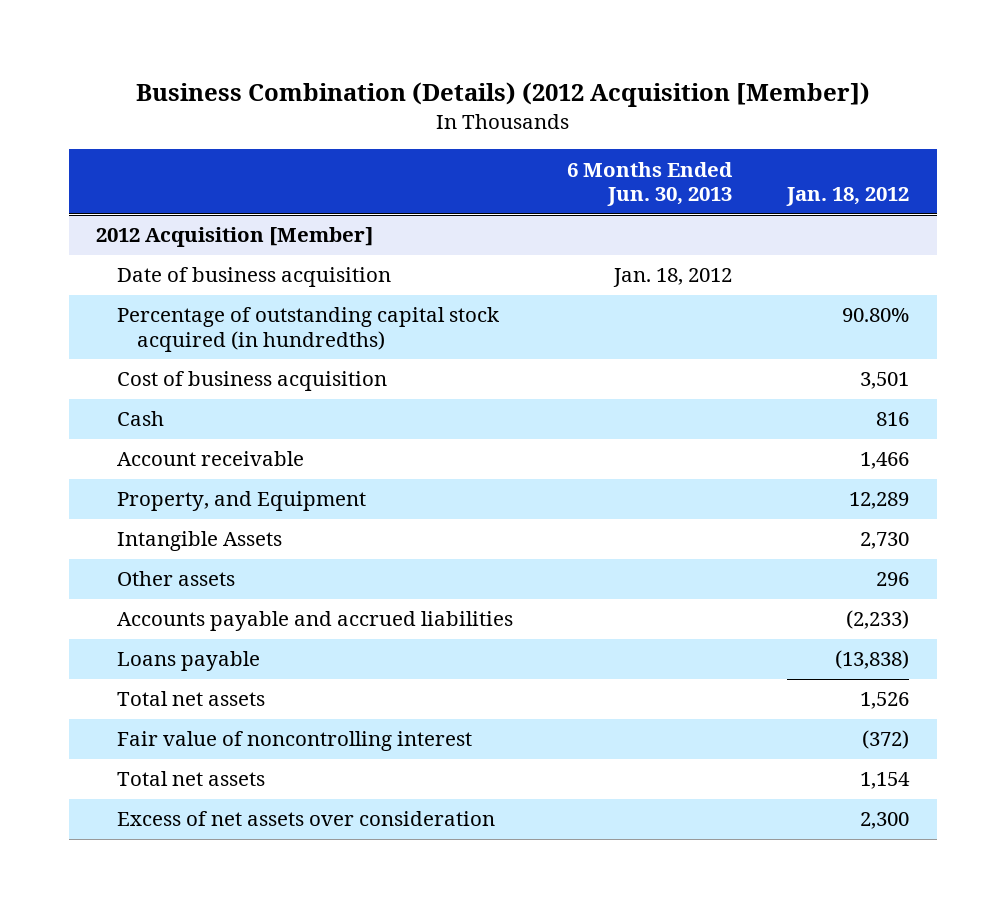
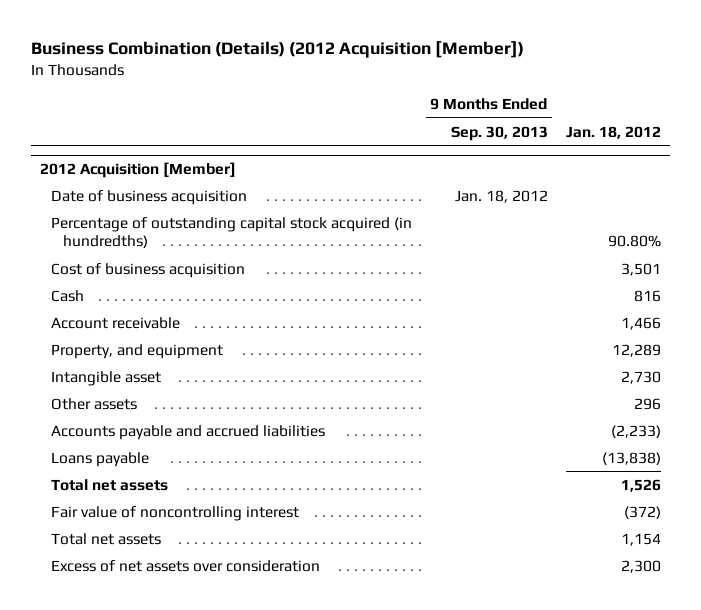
- | 6 Months Ended Jun. 30, 2013 | Jan. 18, 2012
+ | 9 Months Ended Sep. 30, 2013 | Jan. 18, 2012
@ 2012 Acquisition [Member]
- Property, and Equipment | | 12,289
- Intangible Assets | | 2,730
+ Property, and equipment | | 12,289
+ Intangible asset | | 2,730

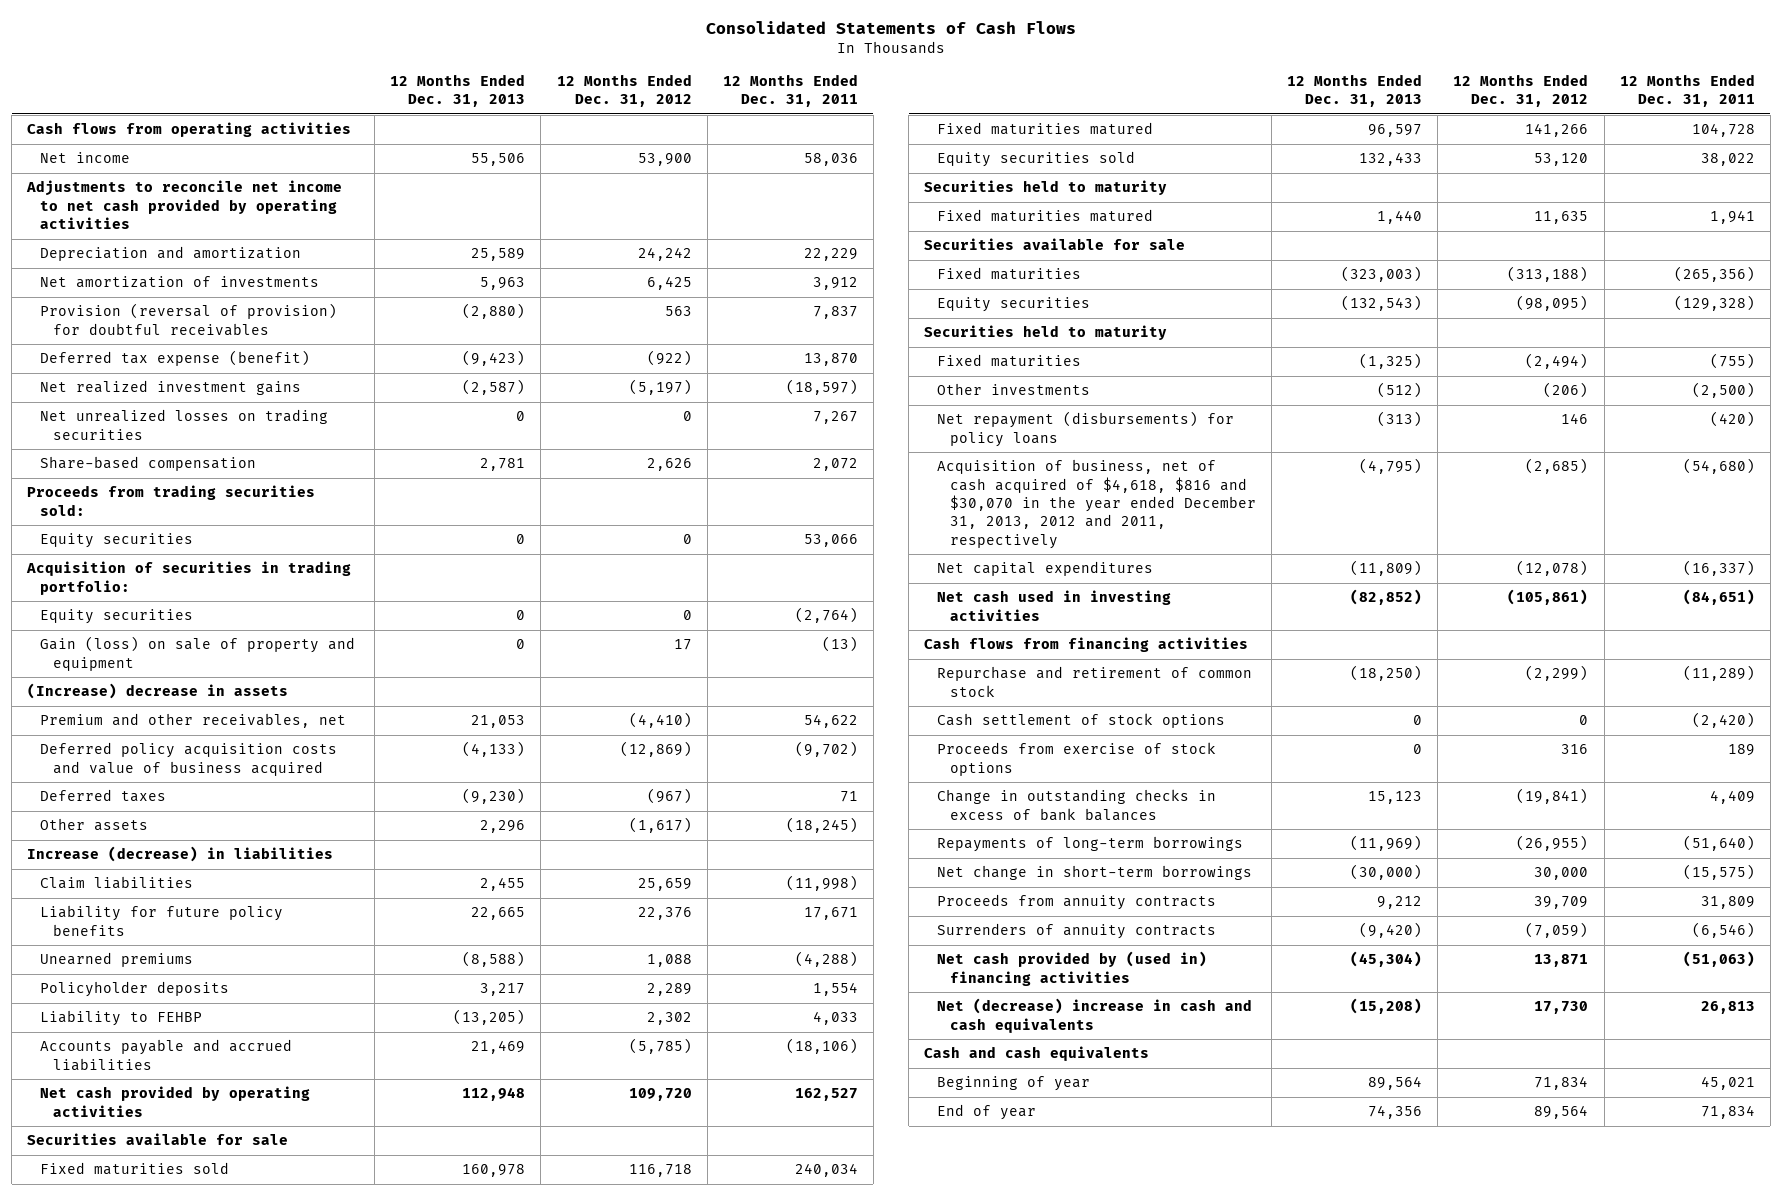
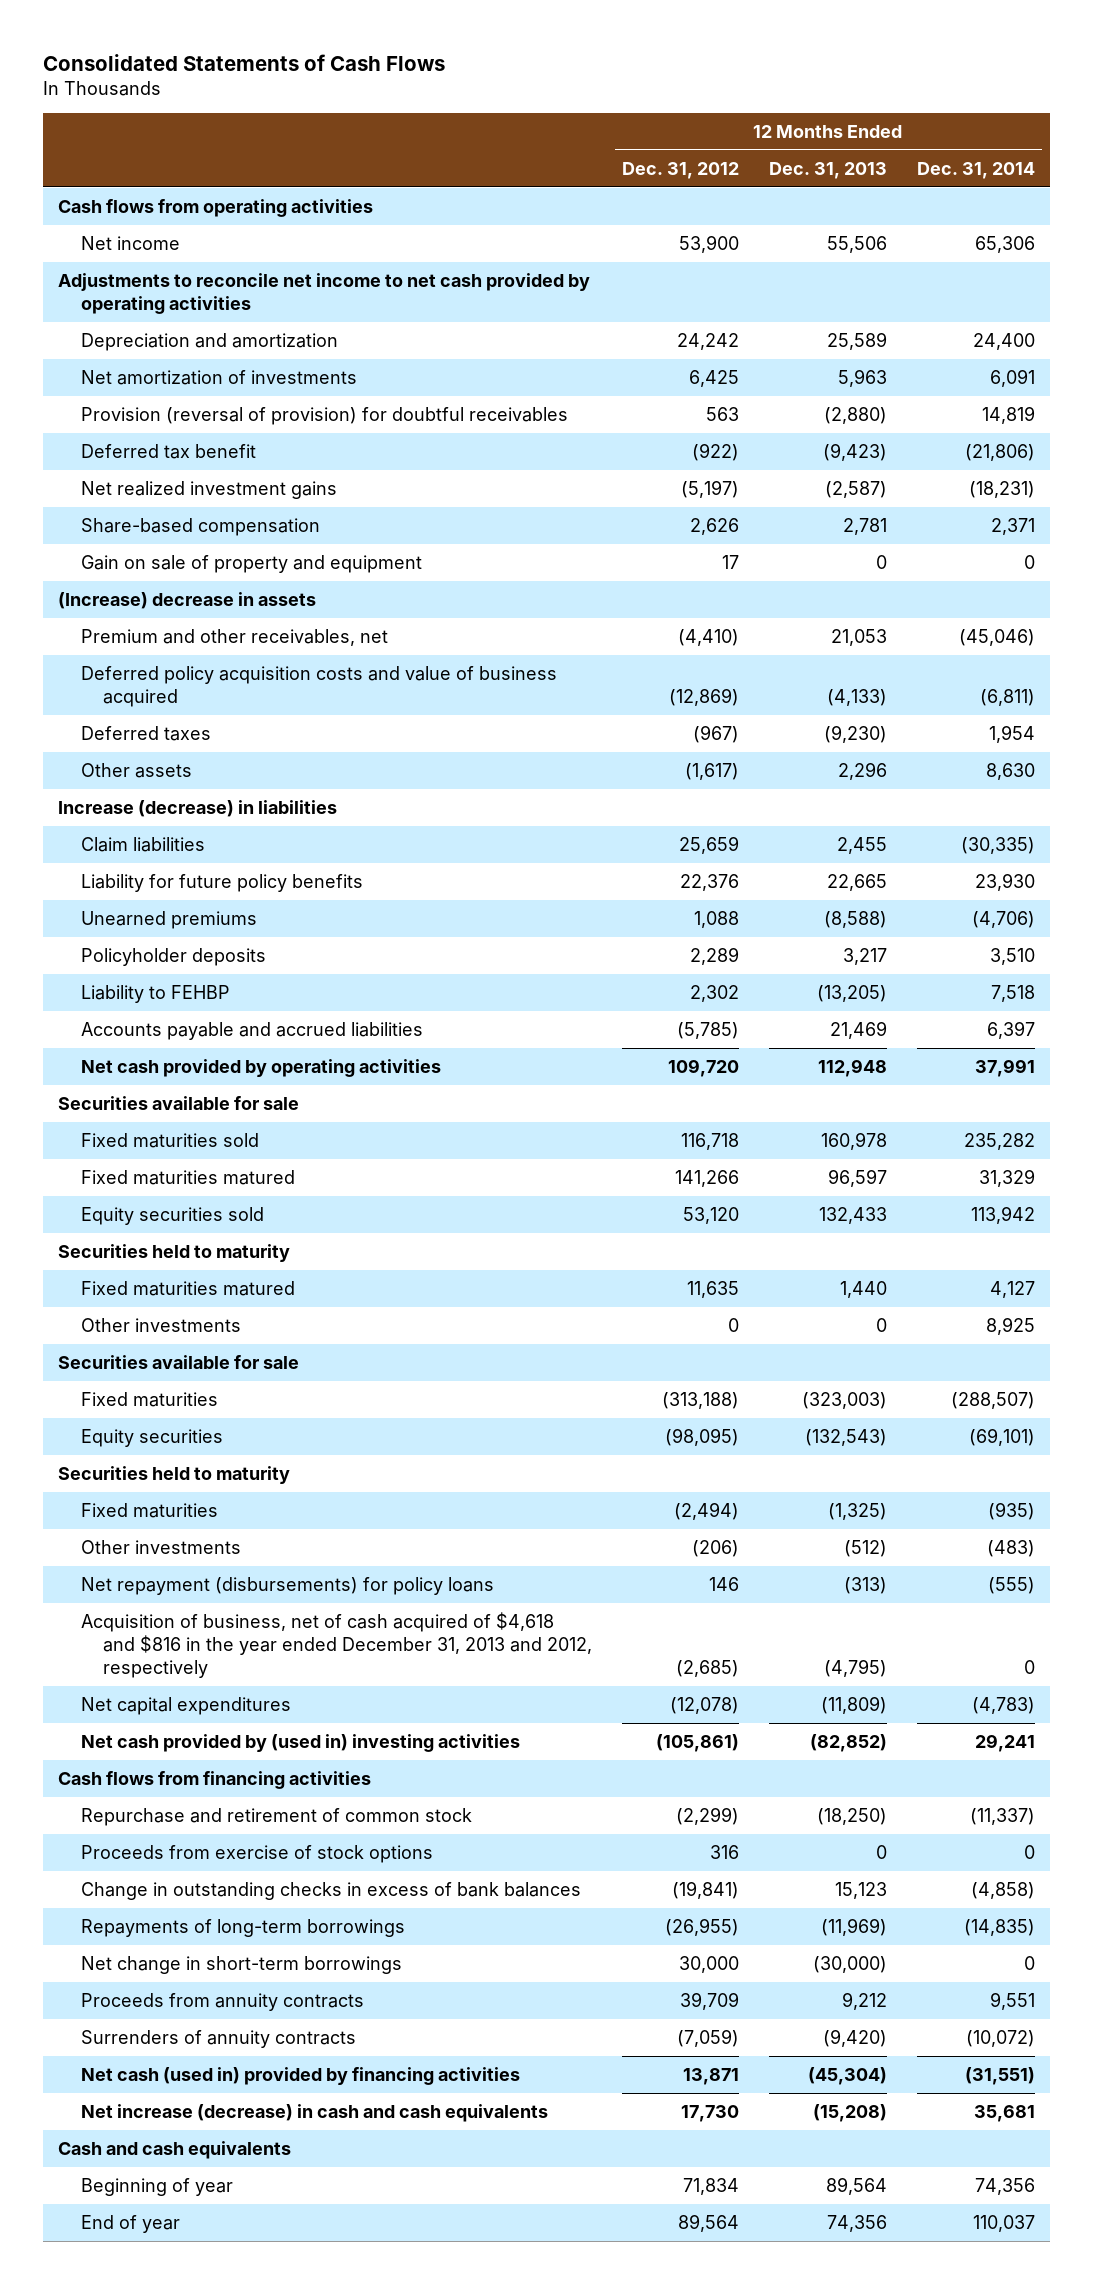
- | 12 Months Ended Dec. 31, 2013 | 12 Months Ended Dec. 31, 2012 | 12 Months Ended Dec. 31, 2011
+ | 12 Months Ended Dec. 31, 2012 | 12 Months Ended Dec. 31, 2013 | 12 Months Ended Dec. 31, 2014
- Deferred tax expense (benefit) | (9,423) | (922) | 13,870
+ Deferred tax benefit | (922) | (9,423) | (21,806)
- Net unrealized losses on trading securities | 0 | 0 | 7,267
- Proceeds from trading securities sold:
- Equity securities | 0 | 0 | 53,066
- Acquisition of securities in trading portfolio:
- Equity securities | 0 | 0 | (2,764)
- Gain (loss) on sale of property and equipment | 0 | 17 | (13)
+ Gain on sale of property and equipment | 17 | 0 | 0
+ Other investments | 0 | 0 | 8,925
- Acquisition of business, net of cash acquired of $4,618, $816 and $30,070 in the year ended December 31, 2013, 2012 and 2011, respectively | (4,795) | (2,685) | (54,680)
+ Acquisition of business, net of cash acquired of $4,618 and $816 in the year ended December 31, 2013 and 2012, respectively | (2,685) | (4,795) | 0
- Net cash used in investing activities | (82,852) | (105,861) | (84,651)
+ Net cash provided by (used in) investing activities | (105,861) | (82,852) | 29,241
- Cash settlement of stock options | 0 | 0 | (2,420)
- Net cash provided by (used in) financing activities | (45,304) | 13,871 | (51,063)
- Net (decrease) increase in cash and cash equivalents | (15,208) | 17,730 | 26,813
+ Net cash (used in) provided by financing activities | 13,871 | (45,304) | (31,551)
+ Net increase (decrease) in cash and cash equivalents | 17,730 | (15,208) | 35,681

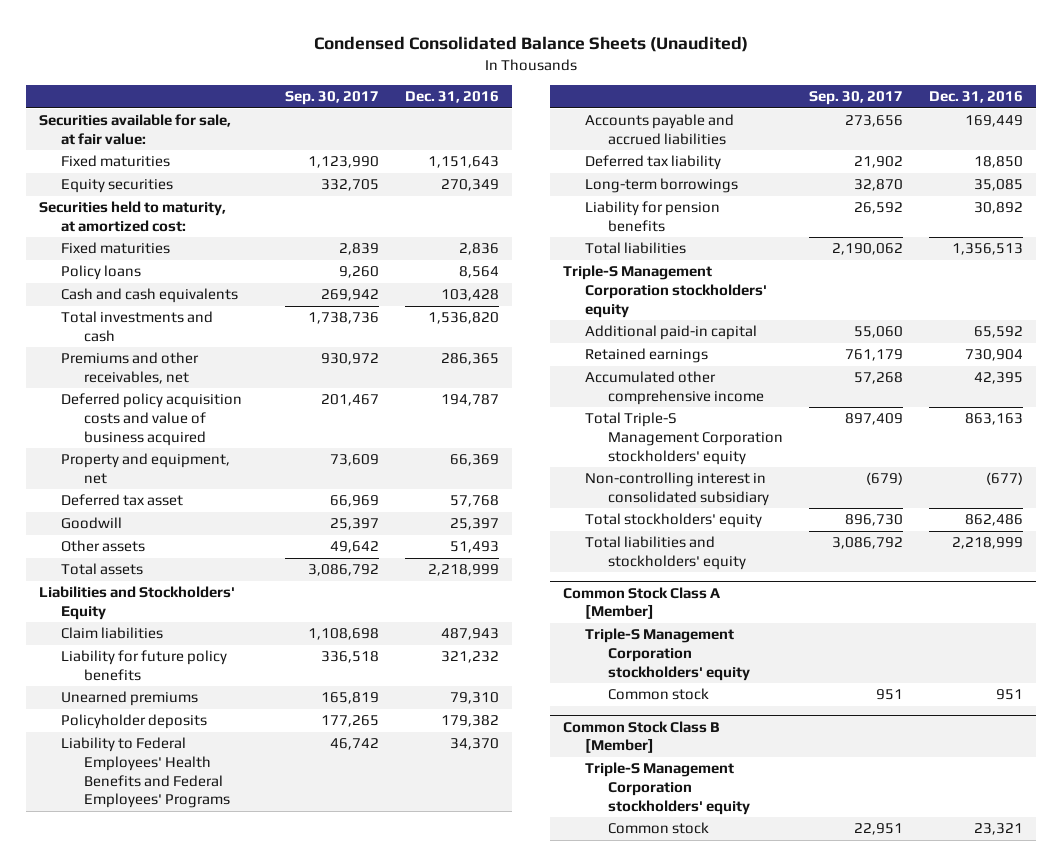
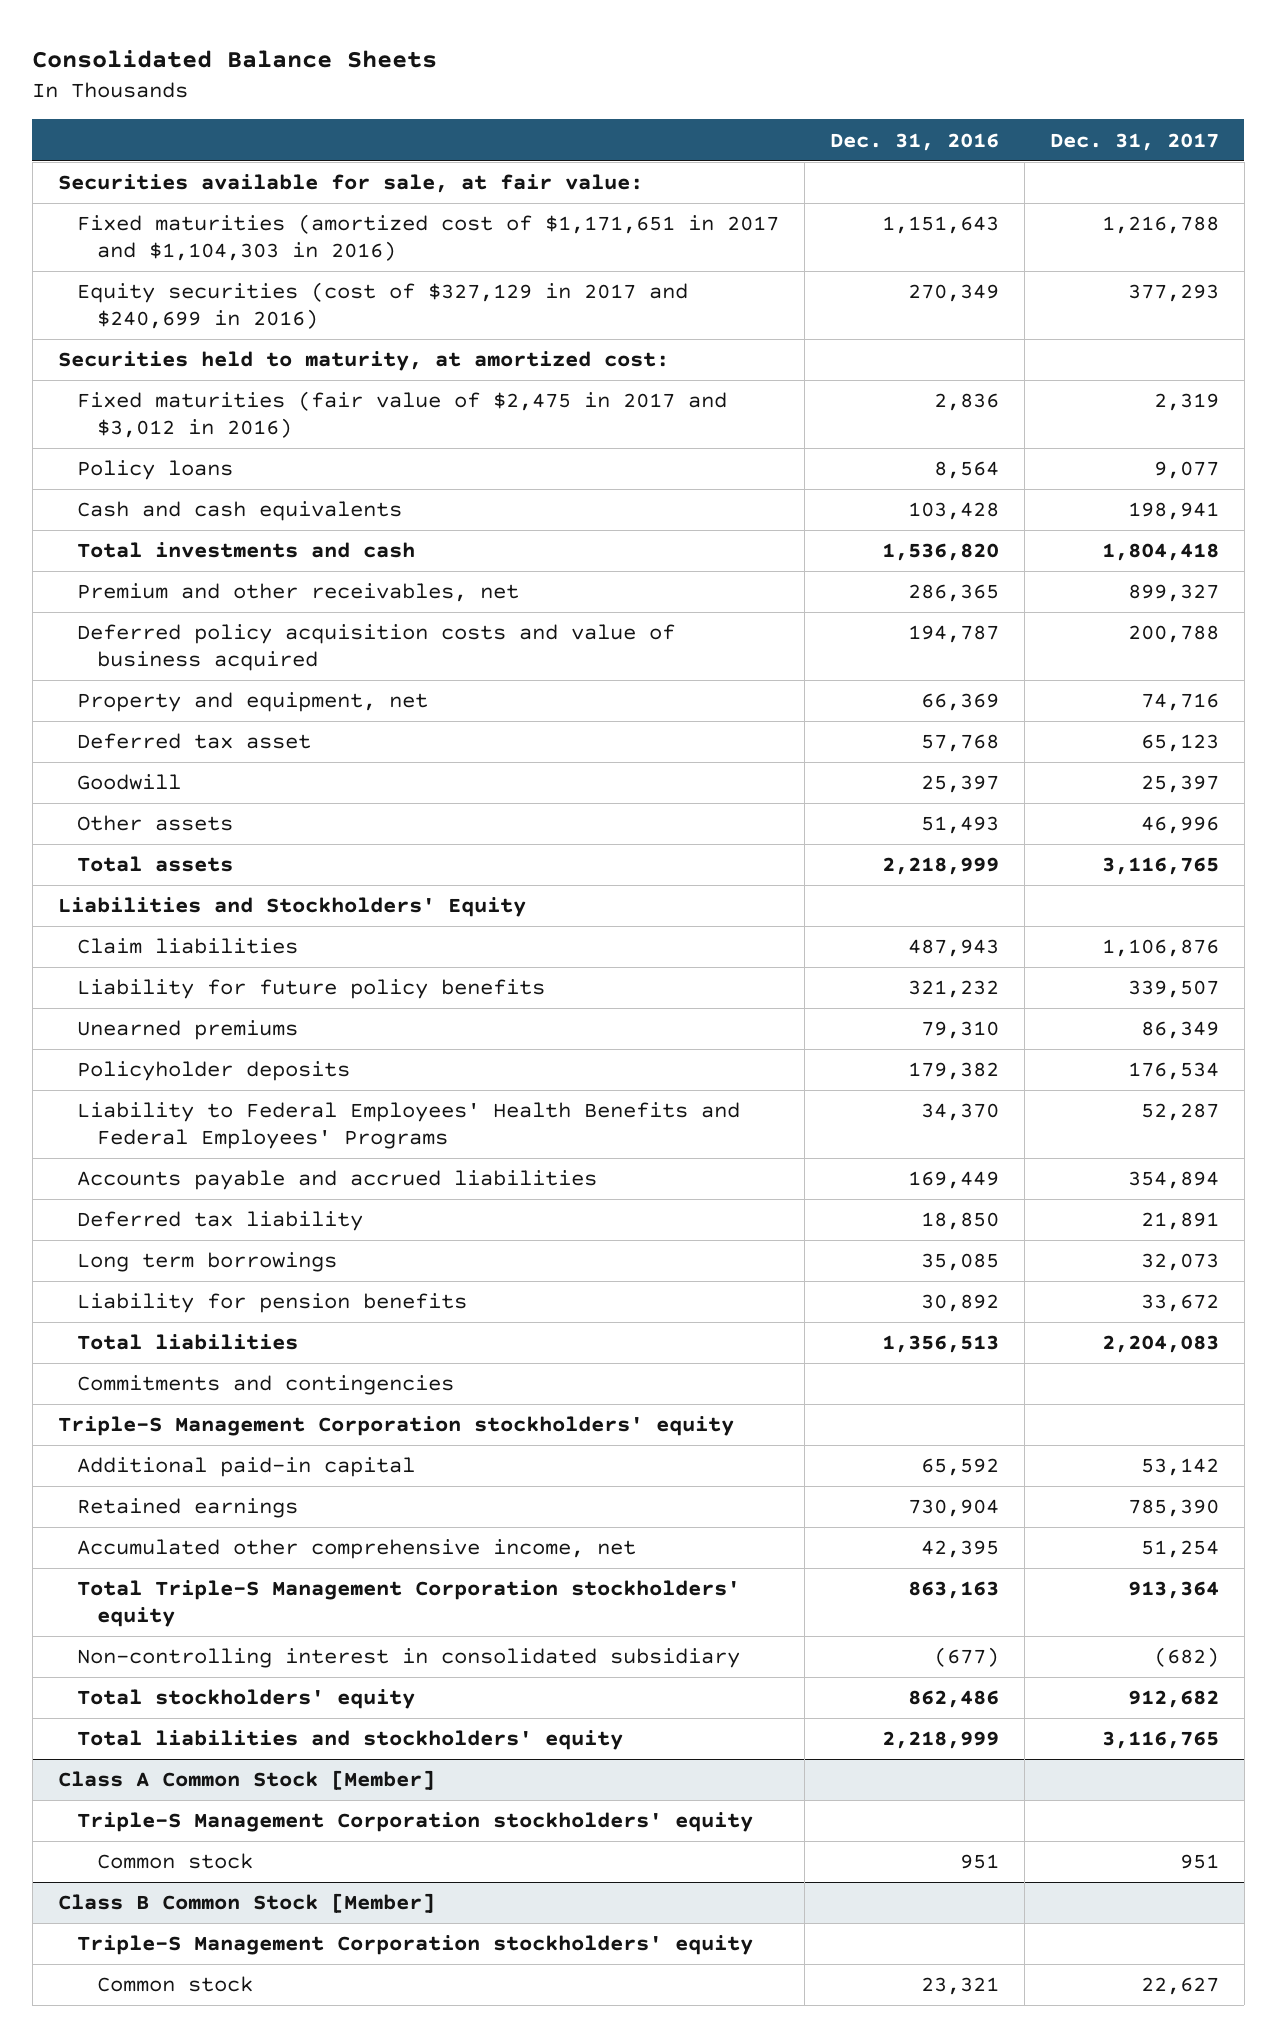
- Condensed Consolidated Balance Sheets (Unaudited)
+ Consolidated Balance Sheets
- | Sep. 30, 2017 | Dec. 31, 2016
+ | Dec. 31, 2016 | Dec. 31, 2017
- Fixed maturities | 1,123,990 | 1,151,643
- Equity securities | 332,705 | 270,349
+ Fixed maturities (amortized cost of $1,171,651 in 2017 and $1,104,303 in 2016) | 1,151,643 | 1,216,788
+ Equity securities (cost of $327,129 in 2017 and $240,699 in 2016) | 270,349 | 377,293
- Fixed maturities | 2,839 | 2,836
+ Fixed maturities (fair value of $2,475 in 2017 and $3,012 in 2016) | 2,836 | 2,319
- Premiums and other receivables, net | 930,972 | 286,365
+ Premium and other receivables, net | 286,365 | 899,327
- Long-term borrowings | 32,870 | 35,085
+ Long term borrowings | 35,085 | 32,073
+ Commitments and contingencies
- Accumulated other comprehensive income | 57,268 | 42,395
+ Accumulated other comprehensive income, net | 42,395 | 51,254
- Common Stock Class A [Member]
+ Class A Common Stock [Member]
- Common Stock Class B [Member]
+ Class B Common Stock [Member]

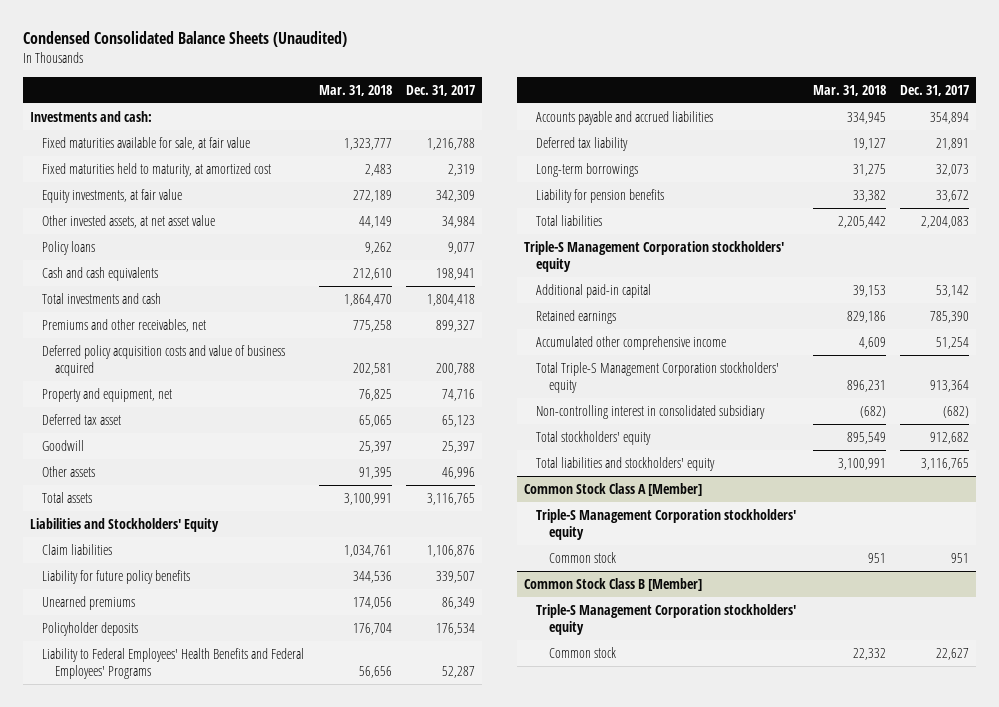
- Consolidated Balance Sheets
+ Condensed Consolidated Balance Sheets (Unaudited)
- | Dec. 31, 2016 | Dec. 31, 2017
+ | Mar. 31, 2018 | Dec. 31, 2017
- Securities available for sale, at fair value:
- Fixed maturities (amortized cost of $1,171,651 in 2017 and $1,104,303 in 2016) | 1,151,643 | 1,216,788
- Equity securities (cost of $327,129 in 2017 and $240,699 in 2016) | 270,349 | 377,293
- Securities held to maturity, at amortized cost:
- Fixed maturities (fair value of $2,475 in 2017 and $3,012 in 2016) | 2,836 | 2,319
+ Investments and cash:
+ Fixed maturities available for sale, at fair value | 1,323,777 | 1,216,788
+ Fixed maturities held to maturity, at amortized cost | 2,483 | 2,319
+ Equity investments, at fair value | 272,189 | 342,309
+ Other invested assets, at net asset value | 44,149 | 34,984
- Premium and other receivables, net | 286,365 | 899,327
+ Premiums and other receivables, net | 775,258 | 899,327
- Long term borrowings | 35,085 | 32,073
+ Long-term borrowings | 31,275 | 32,073
- Commitments and contingencies
- Accumulated other comprehensive income, net | 42,395 | 51,254
+ Accumulated other comprehensive income | 4,609 | 51,254
- Class A Common Stock [Member]
+ Common Stock Class A [Member]
- Class B Common Stock [Member]
+ Common Stock Class B [Member]

